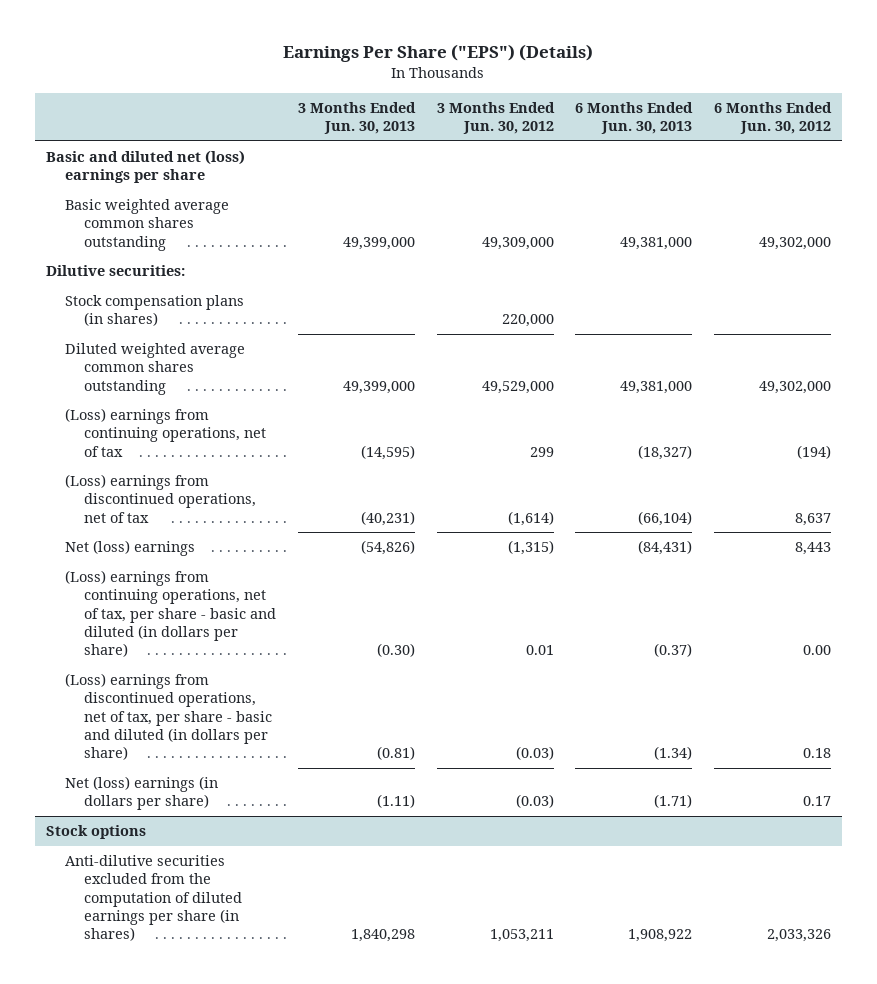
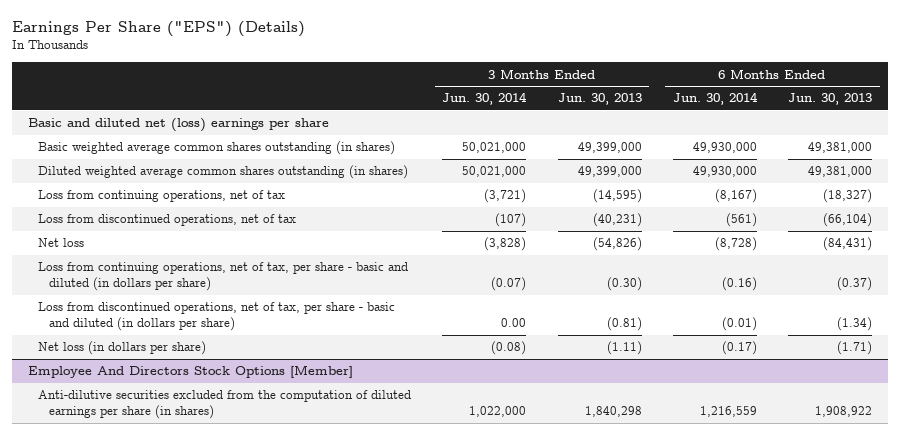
- | 3 Months Ended Jun. 30, 2013 | 3 Months Ended Jun. 30, 2012 | 6 Months Ended Jun. 30, 2013 | 6 Months Ended Jun. 30, 2012
+ | 3 Months Ended Jun. 30, 2014 | 3 Months Ended Jun. 30, 2013 | 6 Months Ended Jun. 30, 2014 | 6 Months Ended Jun. 30, 2013
- Basic weighted average common shares outstanding | 49,399,000 | 49,309,000 | 49,381,000 | 49,302,000
- Dilutive securities:
- Stock compensation plans (in shares) | | 220,000 | |
- Diluted weighted average common shares outstanding | 49,399,000 | 49,529,000 | 49,381,000 | 49,302,000
- (Loss) earnings from continuing operations, net of tax | (14,595) | 299 | (18,327) | (194)
- (Loss) earnings from discontinued operations, net of tax | (40,231) | (1,614) | (66,104) | 8,637
- Net (loss) earnings | (54,826) | (1,315) | (84,431) | 8,443
- (Loss) earnings from continuing operations, net of tax, per share - basic and diluted (in dollars per share) | (0.30) | 0.01 | (0.37) | 0.00
- (Loss) earnings from discontinued operations, net of tax, per share - basic and diluted (in dollars per share) | (0.81) | (0.03) | (1.34) | 0.18
- Net (loss) earnings (in dollars per share) | (1.11) | (0.03) | (1.71) | 0.17
- Stock options
+ Basic weighted average common shares outstanding (in shares) | 50,021,000 | 49,399,000 | 49,930,000 | 49,381,000
+ Diluted weighted average common shares outstanding (in shares) | 50,021,000 | 49,399,000 | 49,930,000 | 49,381,000
+ Loss from continuing operations, net of tax | (3,721) | (14,595) | (8,167) | (18,327)
+ Loss from discontinued operations, net of tax | (107) | (40,231) | (561) | (66,104)
+ Net loss | (3,828) | (54,826) | (8,728) | (84,431)
+ Loss from continuing operations, net of tax, per share - basic and diluted (in dollars per share) | (0.07) | (0.30) | (0.16) | (0.37)
+ Loss from discontinued operations, net of tax, per share - basic and diluted (in dollars per share) | 0.00 | (0.81) | (0.01) | (1.34)
+ Net loss (in dollars per share) | (0.08) | (1.11) | (0.17) | (1.71)
+ Employee And Directors Stock Options [Member]

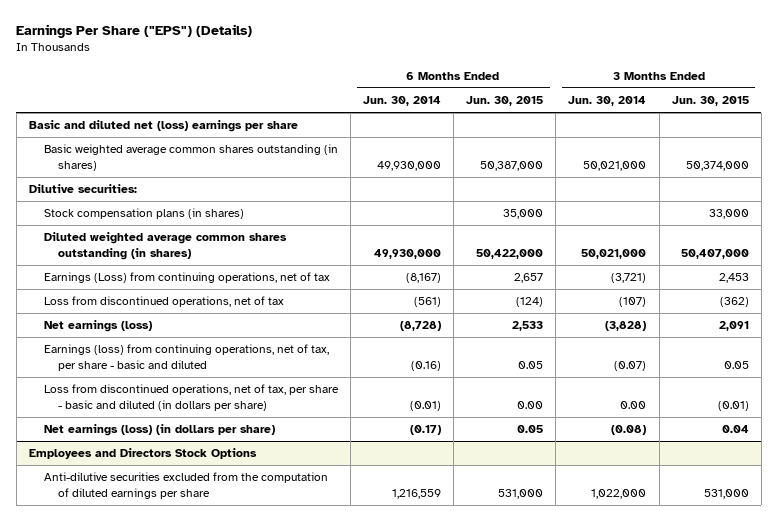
- | 3 Months Ended Jun. 30, 2014 | 3 Months Ended Jun. 30, 2013 | 6 Months Ended Jun. 30, 2014 | 6 Months Ended Jun. 30, 2013
+ | 6 Months Ended Jun. 30, 2014 | 6 Months Ended Jun. 30, 2015 | 3 Months Ended Jun. 30, 2014 | 3 Months Ended Jun. 30, 2015
+ Dilutive securities:
+ Stock compensation plans (in shares) | | 35,000 | | 33,000
- Loss from continuing operations, net of tax | (3,721) | (14,595) | (8,167) | (18,327)
+ Earnings (Loss) from continuing operations, net of tax | (8,167) | 2,657 | (3,721) | 2,453
- Net loss | (3,828) | (54,826) | (8,728) | (84,431)
- Loss from continuing operations, net of tax, per share - basic and diluted (in dollars per share) | (0.07) | (0.30) | (0.16) | (0.37)
+ Net earnings (loss) | (8,728) | 2,533 | (3,828) | 2,091
+ Earnings (loss) from continuing operations, net of tax, per share - basic and diluted | (0.16) | 0.05 | (0.07) | 0.05
- Net loss (in dollars per share) | (0.08) | (1.11) | (0.17) | (1.71)
- Employee And Directors Stock Options [Member]
- Anti-dilutive securities excluded from the computation of diluted earnings per share (in shares) | 1,022,000 | 1,840,298 | 1,216,559 | 1,908,922
+ Net earnings (loss) (in dollars per share) | (0.17) | 0.05 | (0.08) | 0.04
+ Employees and Directors Stock Options
+ Anti-dilutive securities excluded from the computation of diluted earnings per share | 1,216,559 | 531,000 | 1,022,000 | 531,000

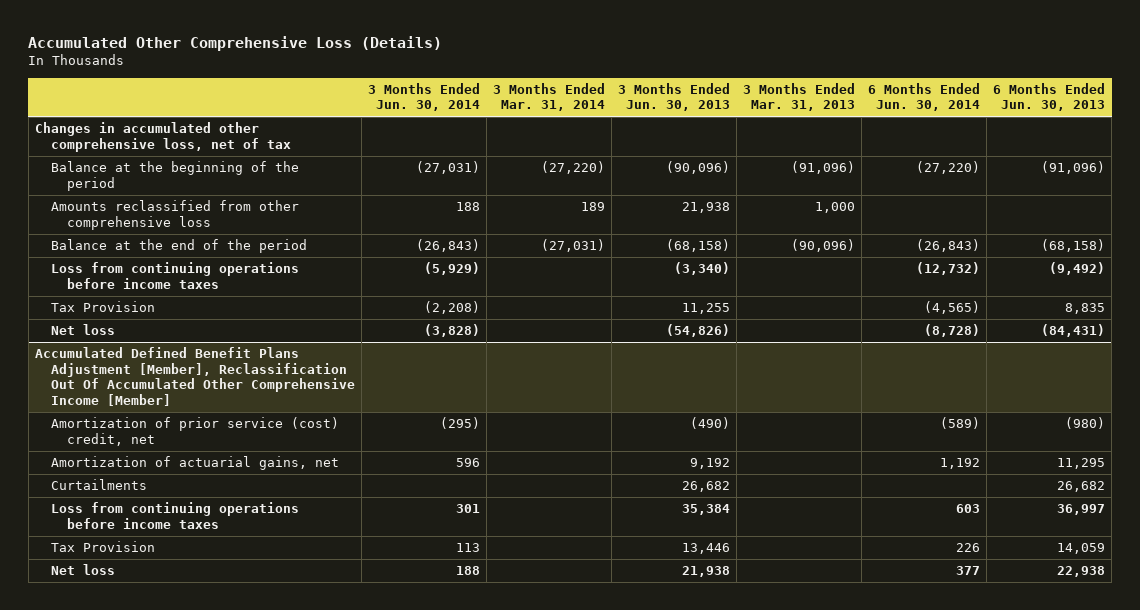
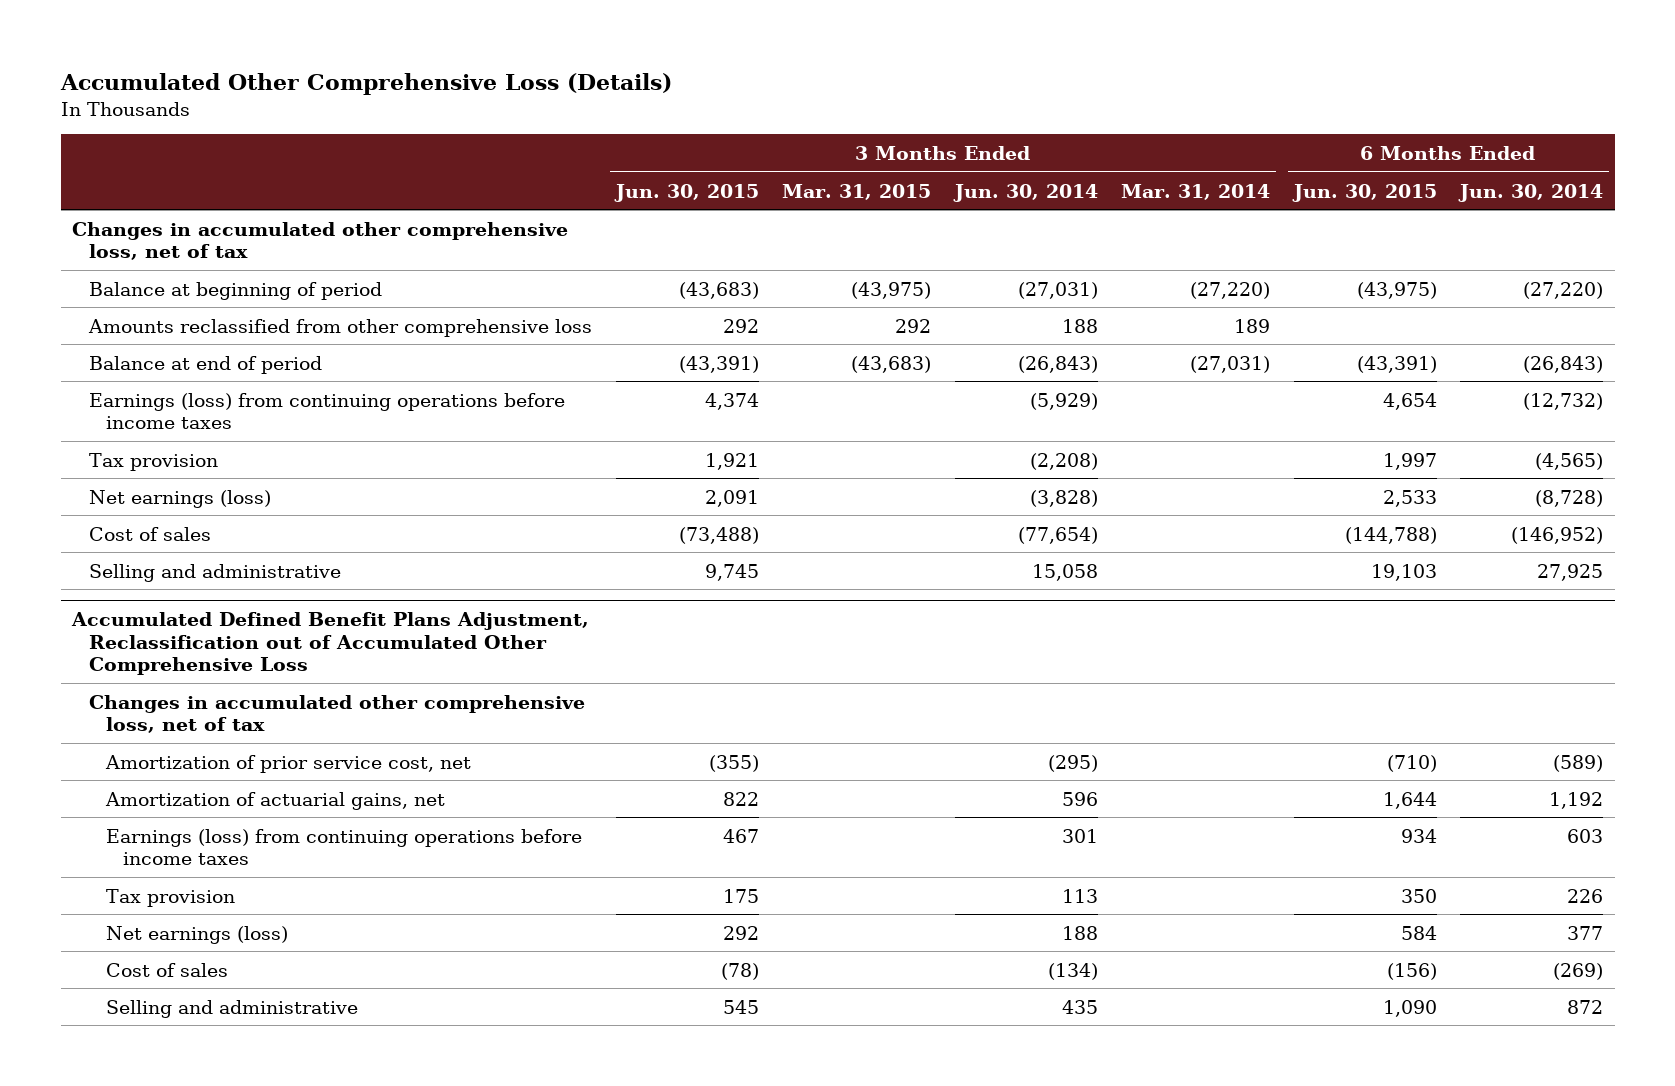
- | 3 Months Ended Jun. 30, 2014 | 3 Months Ended Mar. 31, 2014 | 3 Months Ended Jun. 30, 2013 | 3 Months Ended Mar. 31, 2013 | 6 Months Ended Jun. 30, 2014 | 6 Months Ended Jun. 30, 2013
+ | 3 Months Ended Jun. 30, 2015 | 3 Months Ended Mar. 31, 2015 | 3 Months Ended Jun. 30, 2014 | 3 Months Ended Mar. 31, 2014 | 6 Months Ended Jun. 30, 2015 | 6 Months Ended Jun. 30, 2014
- Balance at the beginning of the period | (27,031) | (27,220) | (90,096) | (91,096) | (27,220) | (91,096)
+ Balance at beginning of period | (43,683) | (43,975) | (27,031) | (27,220) | (43,975) | (27,220)
- Balance at the end of the period | (26,843) | (27,031) | (68,158) | (90,096) | (26,843) | (68,158)
- Loss from continuing operations before income taxes | (5,929) | | (3,340) | | (12,732) | (9,492)
- Tax Provision | (2,208) | | 11,255 | | (4,565) | 8,835
- Net loss | (3,828) | | (54,826) | | (8,728) | (84,431)
- Accumulated Defined Benefit Plans Adjustment [Member], Reclassification Out Of Accumulated Other Comprehensive Income [Member]
- Amortization of prior service (cost) credit, net | (295) | | (490) | | (589) | (980)
+ Balance at end of period | (43,391) | (43,683) | (26,843) | (27,031) | (43,391) | (26,843)
+ Earnings (loss) from continuing operations before income taxes | 4,374 | | (5,929) | | 4,654 | (12,732)
+ Tax provision | 1,921 | | (2,208) | | 1,997 | (4,565)
+ Net earnings (loss) | 2,091 | | (3,828) | | 2,533 | (8,728)
+ Cost of sales | (73,488) | | (77,654) | | (144,788) | (146,952)
+ Selling and administrative | 9,745 | | 15,058 | | 19,103 | 27,925
+ Accumulated Defined Benefit Plans Adjustment, Reclassification out of Accumulated Other Comprehensive Loss
+ Changes in accumulated other comprehensive loss, net of tax
+ Amortization of prior service cost, net | (355) | | (295) | | (710) | (589)
- Curtailments | | | 26,682 | | | 26,682
- Loss from continuing operations before income taxes | 301 | | 35,384 | | 603 | 36,997
- Tax Provision | 113 | | 13,446 | | 226 | 14,059
- Net loss | 188 | | 21,938 | | 377 | 22,938
+ Earnings (loss) from continuing operations before income taxes | 467 | | 301 | | 934 | 603
+ Tax provision | 175 | | 113 | | 350 | 226
+ Net earnings (loss) | 292 | | 188 | | 584 | 377
+ Cost of sales | (78) | | (134) | | (156) | (269)
+ Selling and administrative | 545 | | 435 | | 1,090 | 872

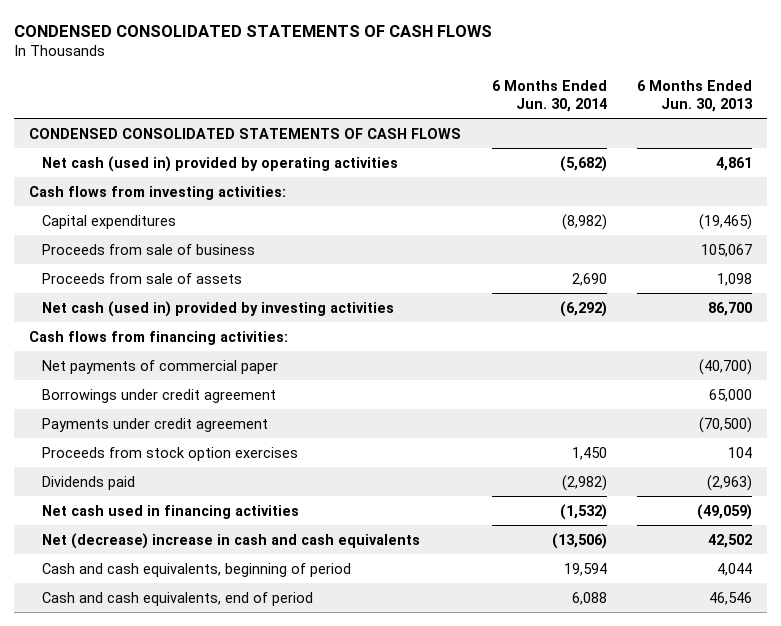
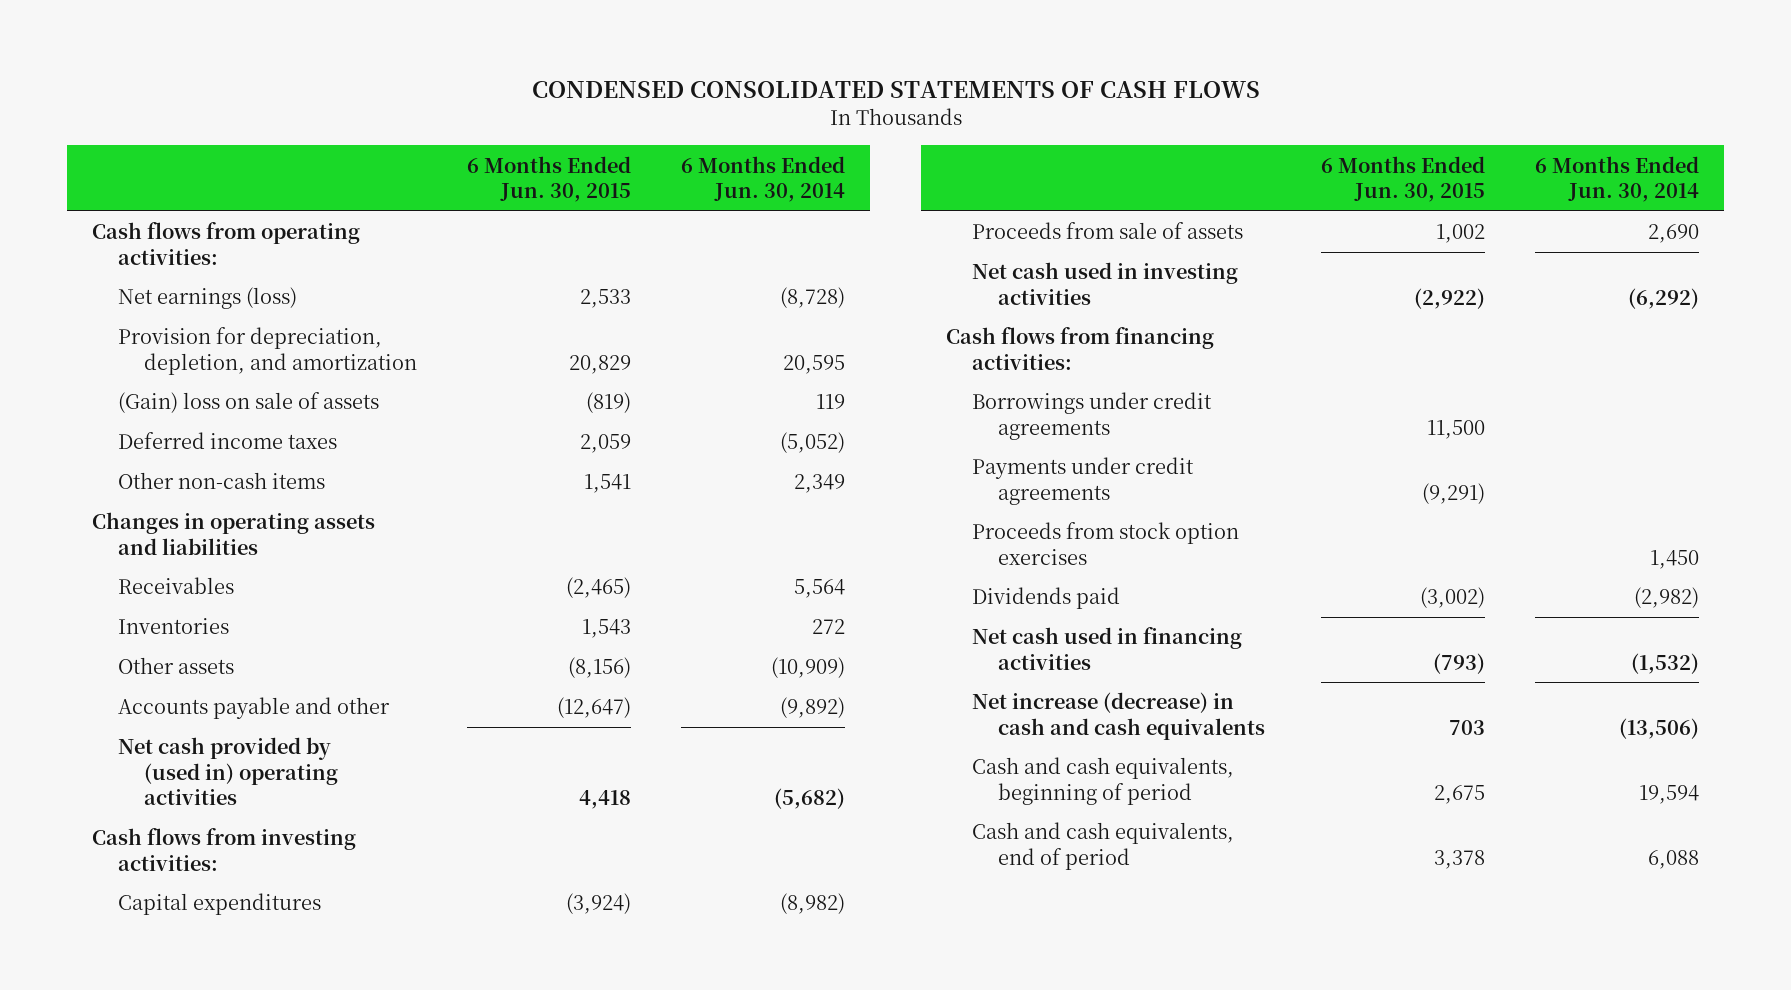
- | 6 Months Ended Jun. 30, 2014 | 6 Months Ended Jun. 30, 2013
+ | 6 Months Ended Jun. 30, 2015 | 6 Months Ended Jun. 30, 2014
- CONDENSED CONSOLIDATED STATEMENTS OF CASH FLOWS
- Net cash (used in) provided by operating activities | (5,682) | 4,861
+ Cash flows from operating activities:
+ Net earnings (loss) | 2,533 | (8,728)
+ Provision for depreciation, depletion, and amortization | 20,829 | 20,595
+ (Gain) loss on sale of assets | (819) | 119
+ Deferred income taxes | 2,059 | (5,052)
+ Other non-cash items | 1,541 | 2,349
+ Changes in operating assets and liabilities
+ Receivables | (2,465) | 5,564
+ Inventories | 1,543 | 272
+ Other assets | (8,156) | (10,909)
+ Accounts payable and other | (12,647) | (9,892)
+ Net cash provided by (used in) operating activities | 4,418 | (5,682)
- Proceeds from sale of business | | 105,067
- Net cash (used in) provided by investing activities | (6,292) | 86,700
+ Net cash used in investing activities | (2,922) | (6,292)
- Net payments of commercial paper | | (40,700)
- Borrowings under credit agreement | | 65,000
- Payments under credit agreement | | (70,500)
+ Borrowings under credit agreements | 11,500 |
+ Payments under credit agreements | (9,291) |
- Net (decrease) increase in cash and cash equivalents | (13,506) | 42,502
+ Net increase (decrease) in cash and cash equivalents | 703 | (13,506)

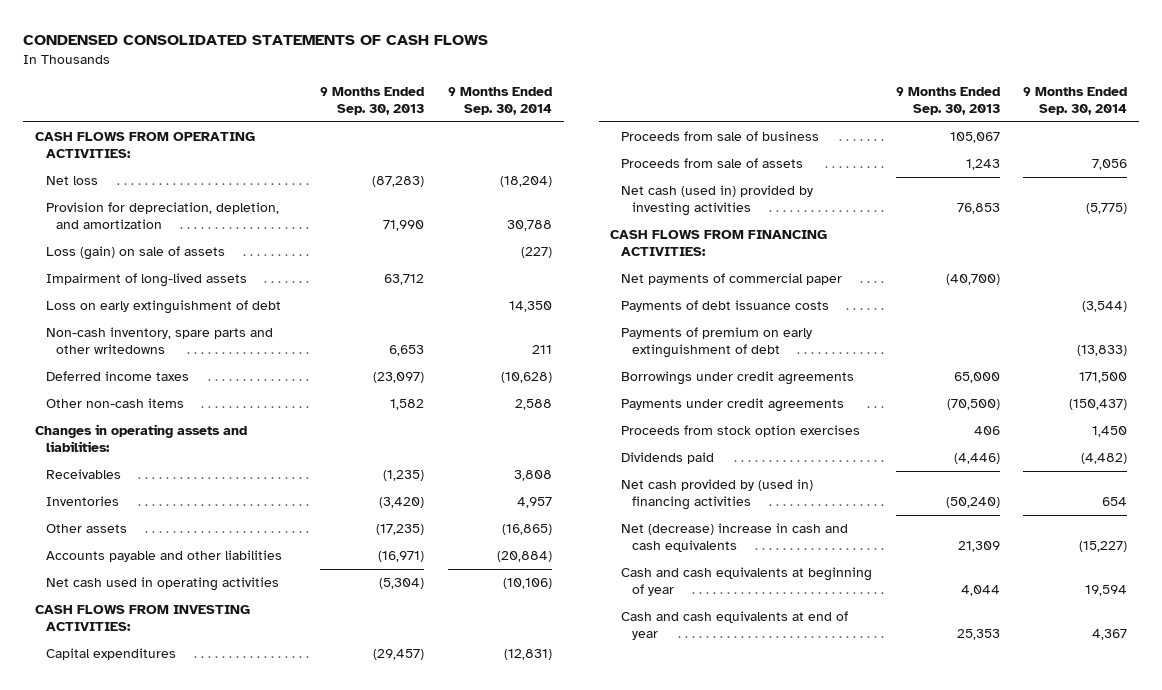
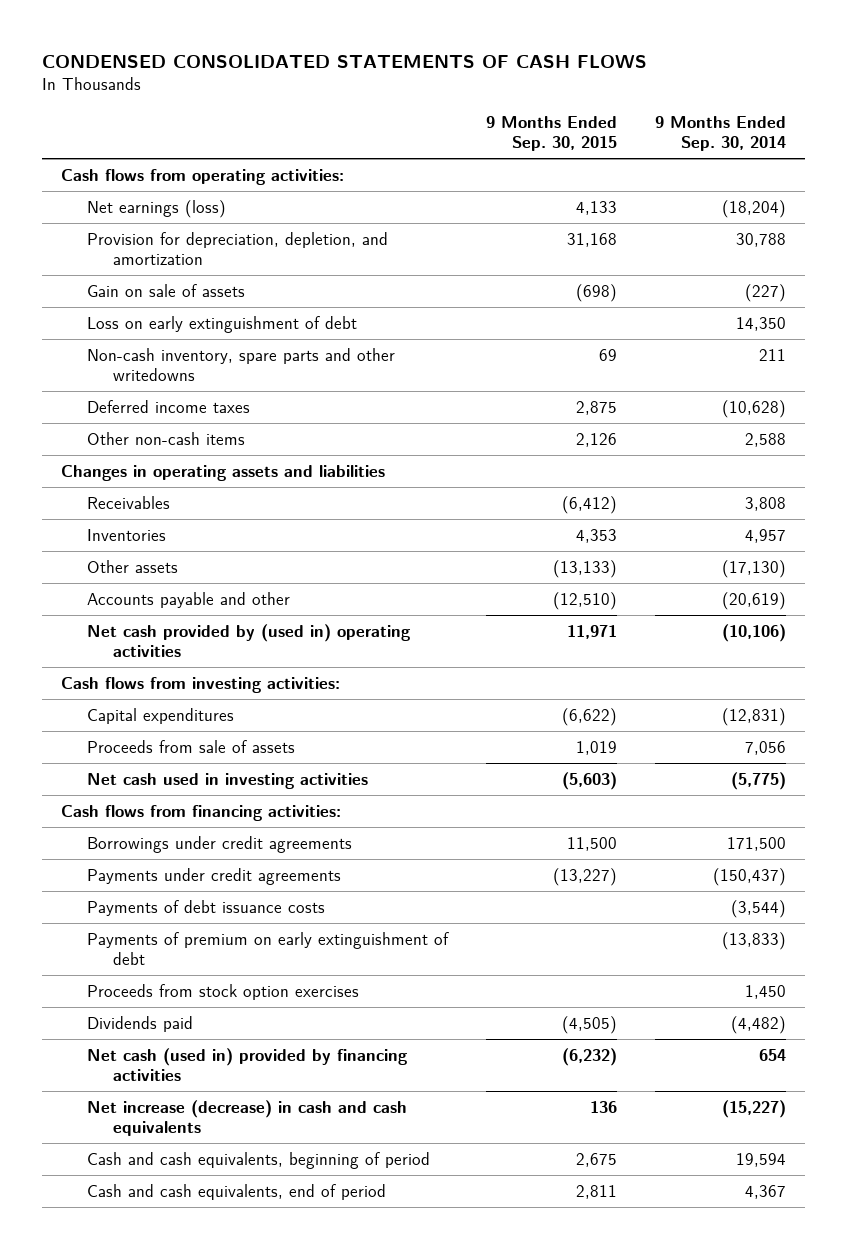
- | 9 Months Ended Sep. 30, 2013 | 9 Months Ended Sep. 30, 2014
+ | 9 Months Ended Sep. 30, 2015 | 9 Months Ended Sep. 30, 2014
- CASH FLOWS FROM OPERATING ACTIVITIES:
- Net loss | (87,283) | (18,204)
+ Cash flows from operating activities:
+ Net earnings (loss) | 4,133 | (18,204)
- Loss (gain) on sale of assets | | (227)
- Impairment of long-lived assets | 63,712 |
+ Gain on sale of assets | (698) | (227)
- Changes in operating assets and liabilities:
+ Changes in operating assets and liabilities
- Other assets | (17,235) | (16,865)
- Accounts payable and other liabilities | (16,971) | (20,884)
- Net cash used in operating activities | (5,304) | (10,106)
- CASH FLOWS FROM INVESTING ACTIVITIES:
+ Other assets | (13,133) | (17,130)
+ Accounts payable and other | (12,510) | (20,619)
+ Net cash provided by (used in) operating activities | 11,971 | (10,106)
+ Cash flows from investing activities:
- Proceeds from sale of business | 105,067 |
- Net cash (used in) provided by investing activities | 76,853 | (5,775)
- CASH FLOWS FROM FINANCING ACTIVITIES:
- Net payments of commercial paper | (40,700) |
+ Net cash used in investing activities | (5,603) | (5,775)
+ Cash flows from financing activities:
moved down: Payments of debt issuance costs | | (3,544)
moved down: Payments of premium on early extinguishment of debt | | (13,833)
- Net cash provided by (used in) financing activities | (50,240) | 654
- Net (decrease) increase in cash and cash equivalents | 21,309 | (15,227)
- Cash and cash equivalents at beginning of year | 4,044 | 19,594
- Cash and cash equivalents at end of year | 25,353 | 4,367
+ Net cash (used in) provided by financing activities | (6,232) | 654
+ Net increase (decrease) in cash and cash equivalents | 136 | (15,227)
+ Cash and cash equivalents, beginning of period | 2,675 | 19,594
+ Cash and cash equivalents, end of period | 2,811 | 4,367

